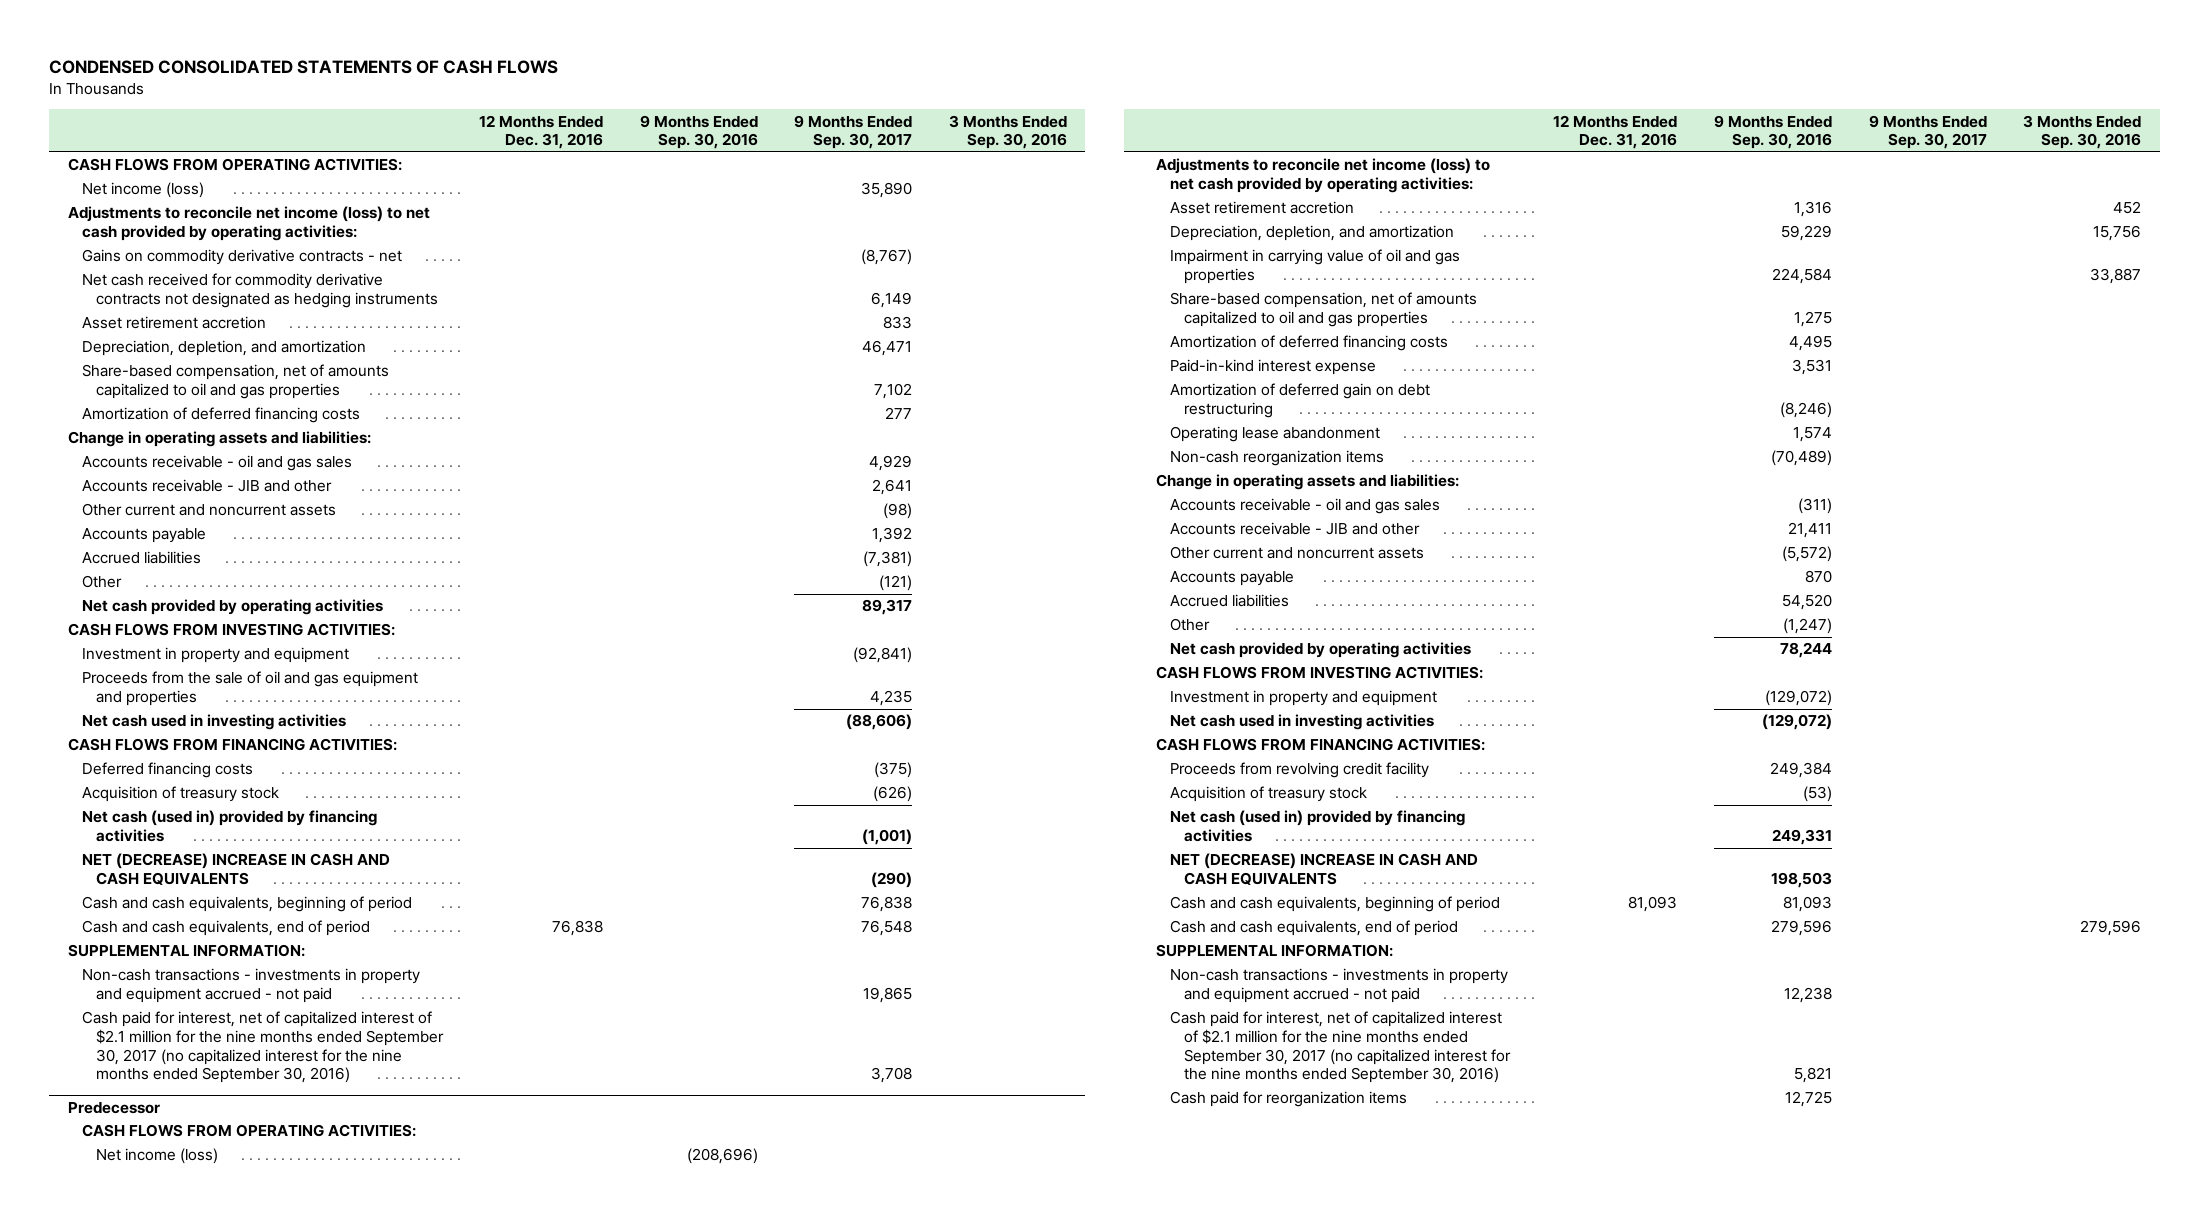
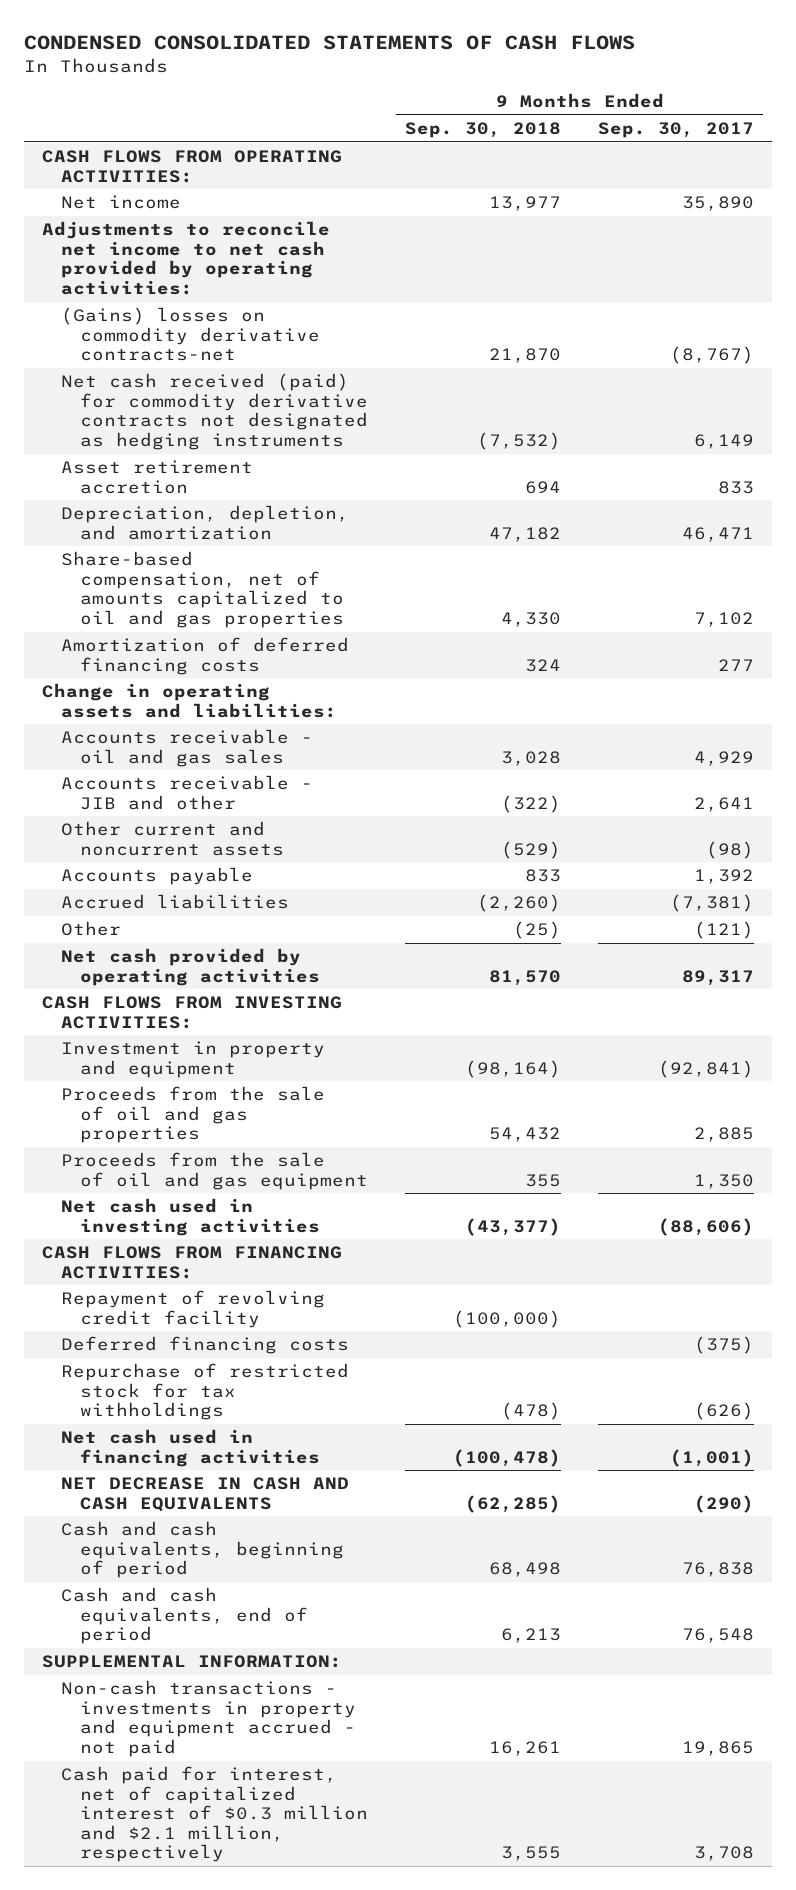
- | 12 Months Ended Dec. 31, 2016 | 9 Months Ended Sep. 30, 2016 | 9 Months Ended Sep. 30, 2017 | 3 Months Ended Sep. 30, 2016
+ | 9 Months Ended Sep. 30, 2018 | 9 Months Ended Sep. 30, 2017
- Net income (loss) | | | 35,890 |
- Adjustments to reconcile net income (loss) to net cash provided by operating activities:
- Gains on commodity derivative contracts - net | | | (8,767) |
- Net cash received for commodity derivative contracts not designated as hedging instruments | | | 6,149 |
+ Net income | 13,977 | 35,890
+ Adjustments to reconcile net income to net cash provided by operating activities:
+ (Gains) losses on commodity derivative contracts-net | 21,870 | (8,767)
+ Net cash received (paid) for commodity derivative contracts not designated as hedging instruments | (7,532) | 6,149
- Proceeds from the sale of oil and gas equipment and properties | | | 4,235 |
+ Proceeds from the sale of oil and gas properties | 54,432 | 2,885
+ Proceeds from the sale of oil and gas equipment | 355 | 1,350
+ Repayment of revolving credit facility | (100,000) |
- Acquisition of treasury stock | | | (626) |
- Net cash (used in) provided by financing activities | | | (1,001) |
- NET (DECREASE) INCREASE IN CASH AND CASH EQUIVALENTS | | | (290) |
+ Repurchase of restricted stock for tax withholdings | (478) | (626)
+ Net cash used in financing activities | (100,478) | (1,001)
+ NET DECREASE IN CASH AND CASH EQUIVALENTS | (62,285) | (290)
- Cash paid for interest, net of capitalized interest of $2.1 million for the nine months ended September 30, 2017 (no capitalized interest for the nine months ended September 30, 2016) | | | 3,708 |
- Predecessor
- CASH FLOWS FROM OPERATING ACTIVITIES:
- Net income (loss) | | (208,696) | |
- Adjustments to reconcile net income (loss) to net cash provided by operating activities:
- Asset retirement accretion | | 1,316 | | 452
- Depreciation, depletion, and amortization | | 59,229 | | 15,756
- Impairment in carrying value of oil and gas properties | | 224,584 | | 33,887
- Share-based compensation, net of amounts capitalized to oil and gas properties | | 1,275 | |
- Amortization of deferred financing costs | | 4,495 | |
- Paid-in-kind interest expense | | 3,531 | |
- Amortization of deferred gain on debt restructuring | | (8,246) | |
- Operating lease abandonment | | 1,574 | |
- Non-cash reorganization items | | (70,489) | |
- Change in operating assets and liabilities:
- Accounts receivable - oil and gas sales | | (311) | |
- Accounts receivable - JIB and other | | 21,411 | |
- Other current and noncurrent assets | | (5,572) | |
- Accounts payable | | 870 | |
- Accrued liabilities | | 54,520 | |
- Other | | (1,247) | |
- Net cash provided by operating activities | | 78,244 | |
- CASH FLOWS FROM INVESTING ACTIVITIES:
- Investment in property and equipment | | (129,072) | |
- Net cash used in investing activities | | (129,072) | |
- CASH FLOWS FROM FINANCING ACTIVITIES:
- Proceeds from revolving credit facility | | 249,384 | |
- Acquisition of treasury stock | | (53) | |
- Net cash (used in) provided by financing activities | | 249,331 | |
- NET (DECREASE) INCREASE IN CASH AND CASH EQUIVALENTS | | 198,503 | |
- Cash and cash equivalents, beginning of period | 81,093 | 81,093 | |
- Cash and cash equivalents, end of period | | 279,596 | | 279,596
- SUPPLEMENTAL INFORMATION:
- Non-cash transactions - investments in property and equipment accrued - not paid | | 12,238 | |
- Cash paid for interest, net of capitalized interest of $2.1 million for the nine months ended September 30, 2017 (no capitalized interest for the nine months ended September 30, 2016) | | 5,821 | |
- Cash paid for reorganization items | | 12,725 | |
+ Cash paid for interest, net of capitalized interest of $0.3 million and $2.1 million, respectively | 3,555 | 3,708

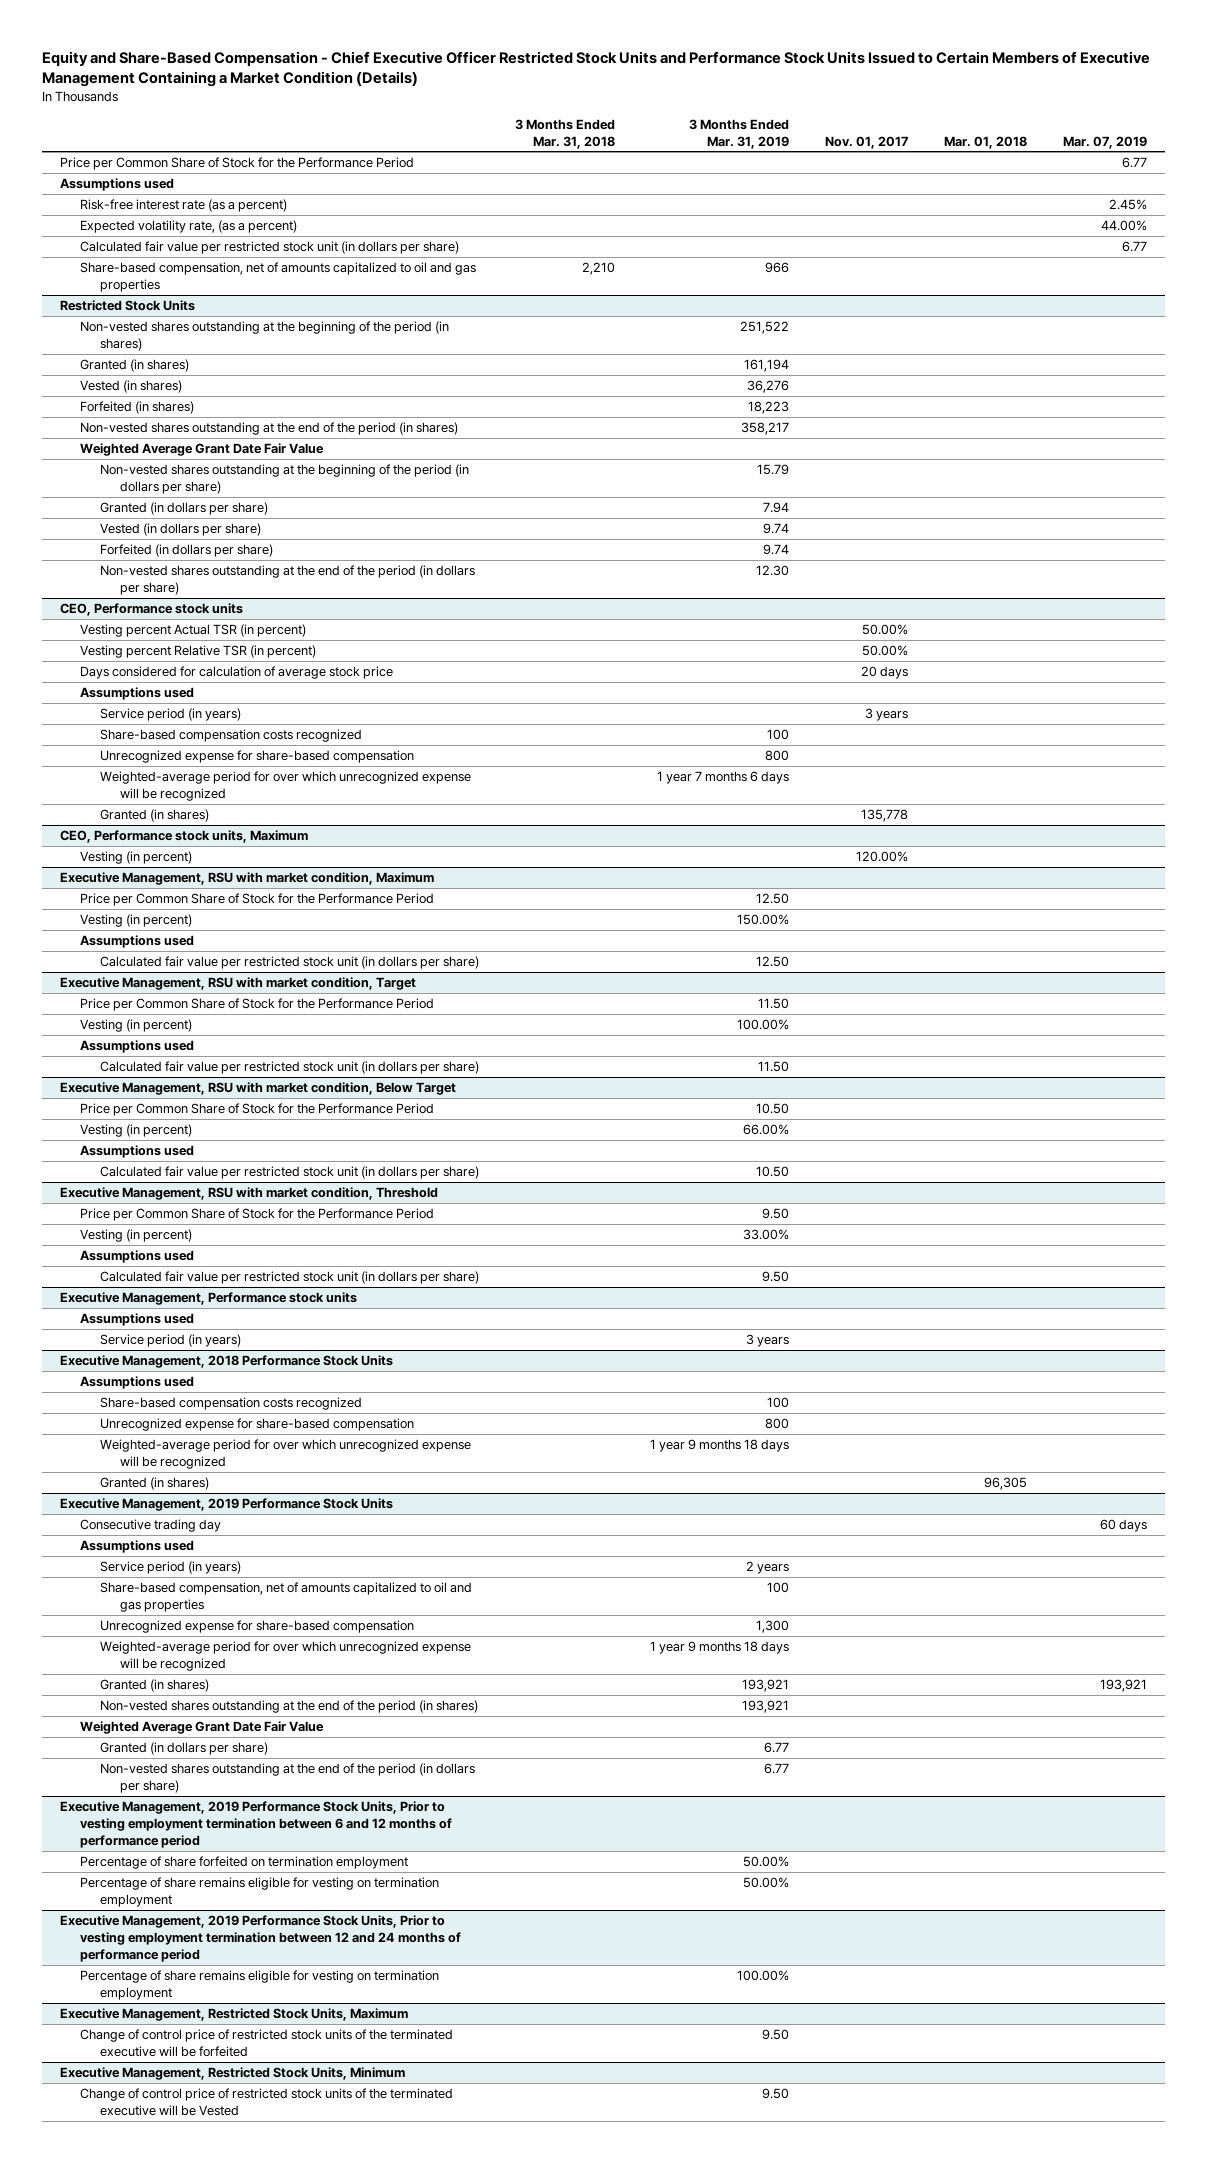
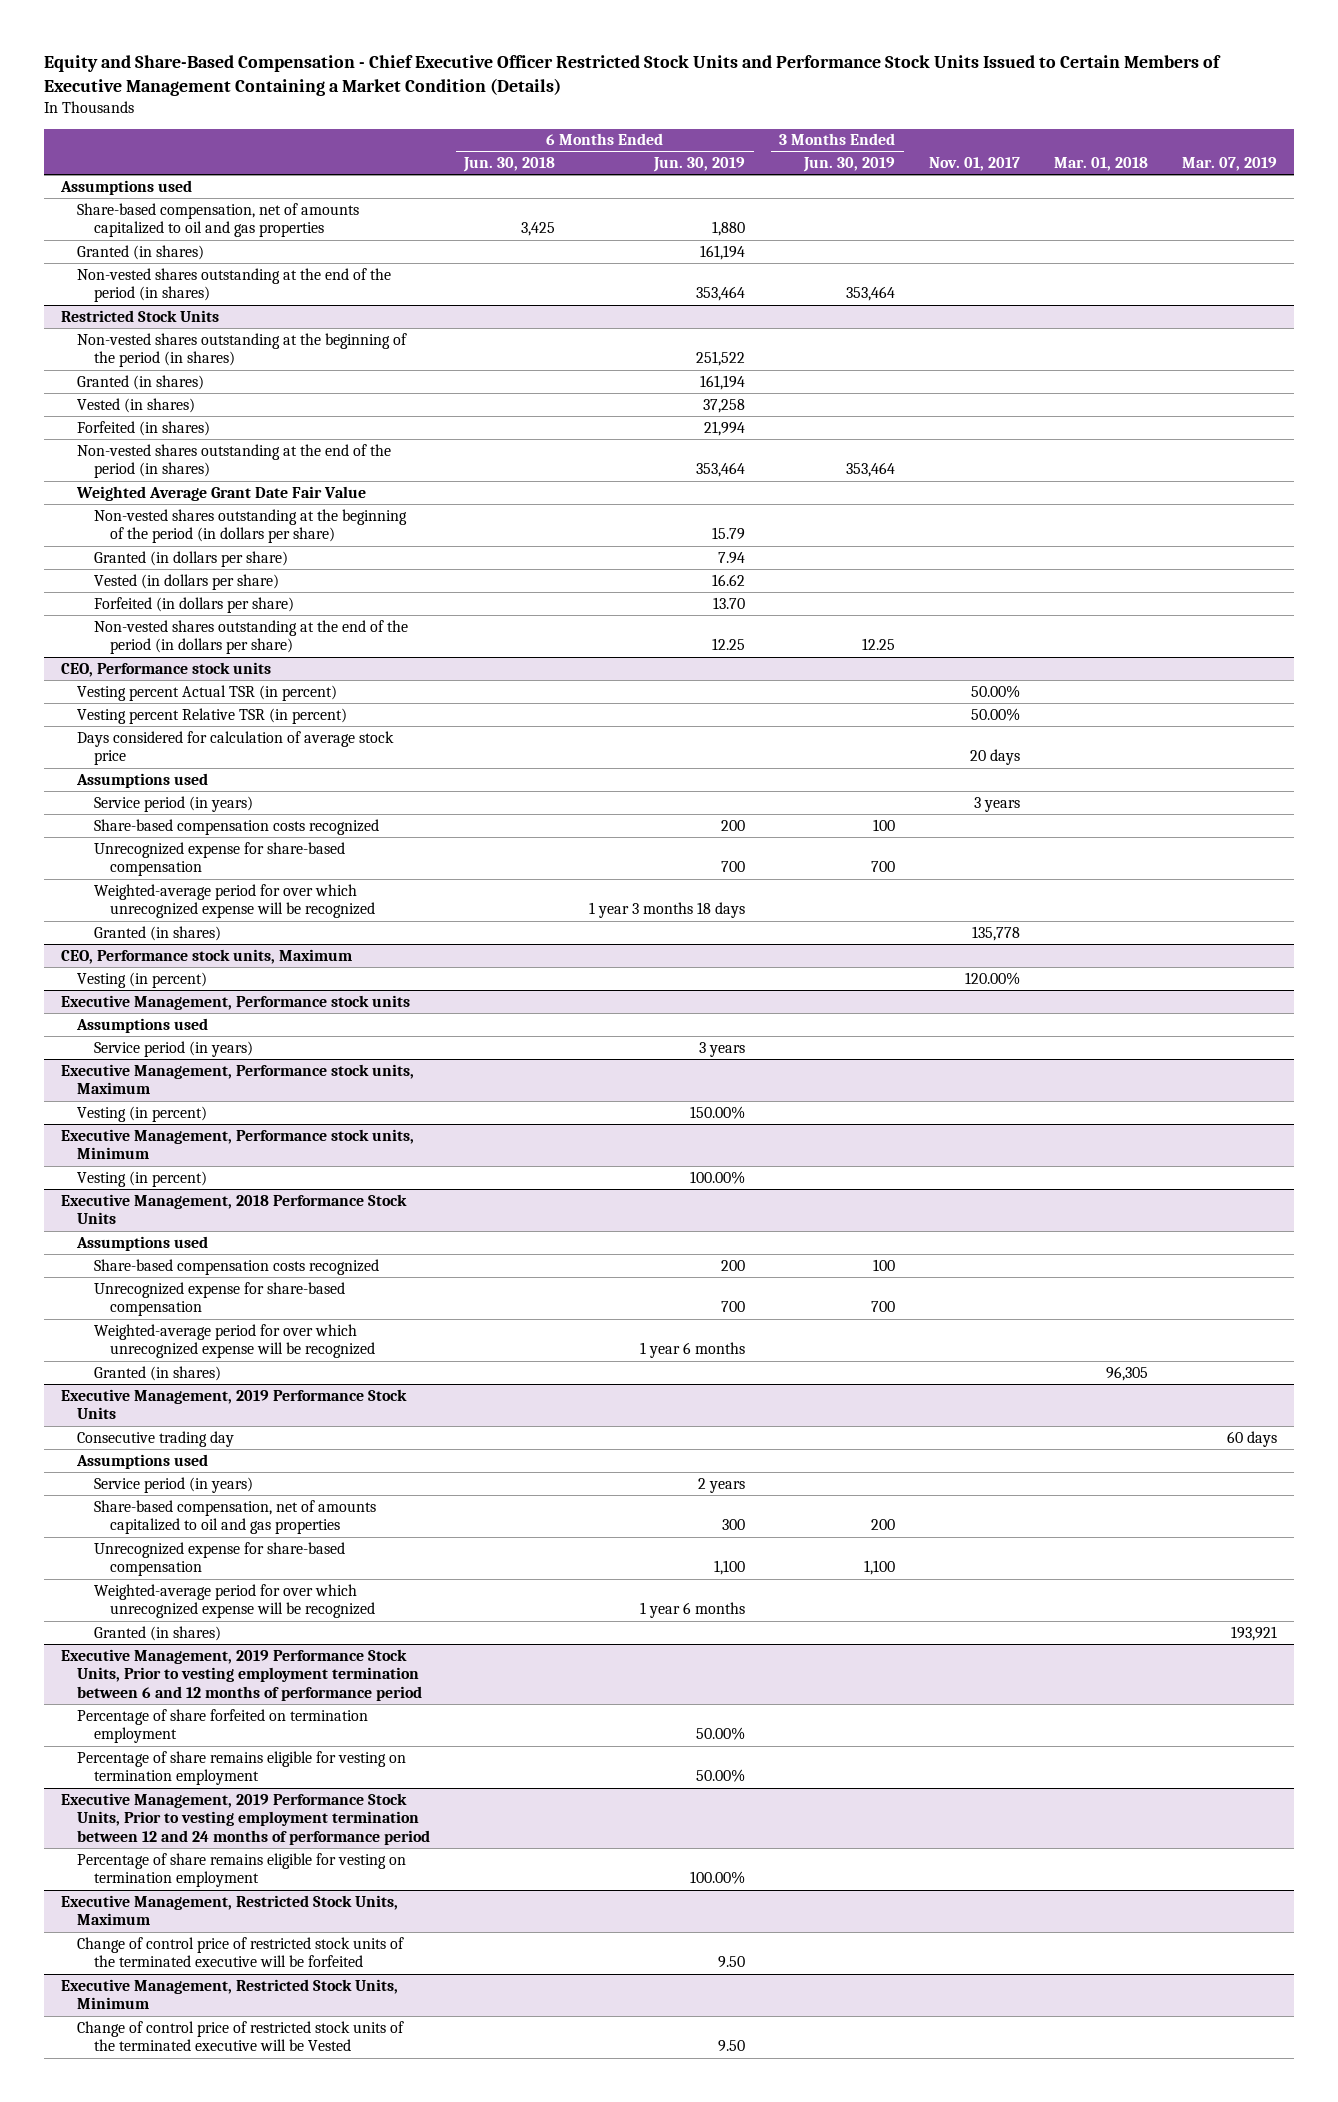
- | 3 Months Ended Mar. 31, 2018 | 3 Months Ended Mar. 31, 2019 | Nov. 01, 2017 | Mar. 01, 2018 | Mar. 07, 2019
+ | 6 Months Ended Jun. 30, 2018 | 6 Months Ended Jun. 30, 2019 | 3 Months Ended Jun. 30, 2019 | Nov. 01, 2017 | Mar. 01, 2018 | Mar. 07, 2019
- Price per Common Share of Stock for the Performance Period | | | | | 6.77
- Risk-free interest rate (as a percent) | | | | | 2.45%
- Expected volatility rate, (as a percent) | | | | | 44.00%
- Calculated fair value per restricted stock unit (in dollars per share) | | | | | 6.77
+ Granted (in shares) | | 161,194 | | | |
+ Non-vested shares outstanding at the end of the period (in shares) | | 353,464 | 353,464 | | |
- Executive Management, RSU with market condition, Maximum
- Price per Common Share of Stock for the Performance Period | | 12.50 | | |
- Vesting (in percent) | | 150.00% | | |
- Assumptions used
- Calculated fair value per restricted stock unit (in dollars per share) | | 12.50 | | |
- Executive Management, RSU with market condition, Target
- Price per Common Share of Stock for the Performance Period | | 11.50 | | |
- Vesting (in percent) | | 100.00% | | |
- Assumptions used
- Calculated fair value per restricted stock unit (in dollars per share) | | 11.50 | | |
- Executive Management, RSU with market condition, Below Target
- Price per Common Share of Stock for the Performance Period | | 10.50 | | |
- Vesting (in percent) | | 66.00% | | |
- Assumptions used
- Calculated fair value per restricted stock unit (in dollars per share) | | 10.50 | | |
- Executive Management, RSU with market condition, Threshold
- Price per Common Share of Stock for the Performance Period | | 9.50 | | |
- Vesting (in percent) | | 33.00% | | |
- Assumptions used
- Calculated fair value per restricted stock unit (in dollars per share) | | 9.50 | | |
+ Executive Management, Performance stock units, Maximum
+ Vesting (in percent) | | 150.00% | | | |
+ Executive Management, Performance stock units, Minimum
+ Vesting (in percent) | | 100.00% | | | |
@ Executive Management, 2019 Performance Stock Units
- Non-vested shares outstanding at the end of the period (in shares) | | 193,921 | | |
- Weighted Average Grant Date Fair Value
- Granted (in dollars per share) | | 6.77 | | |
- Non-vested shares outstanding at the end of the period (in dollars per share) | | 6.77 | | |

